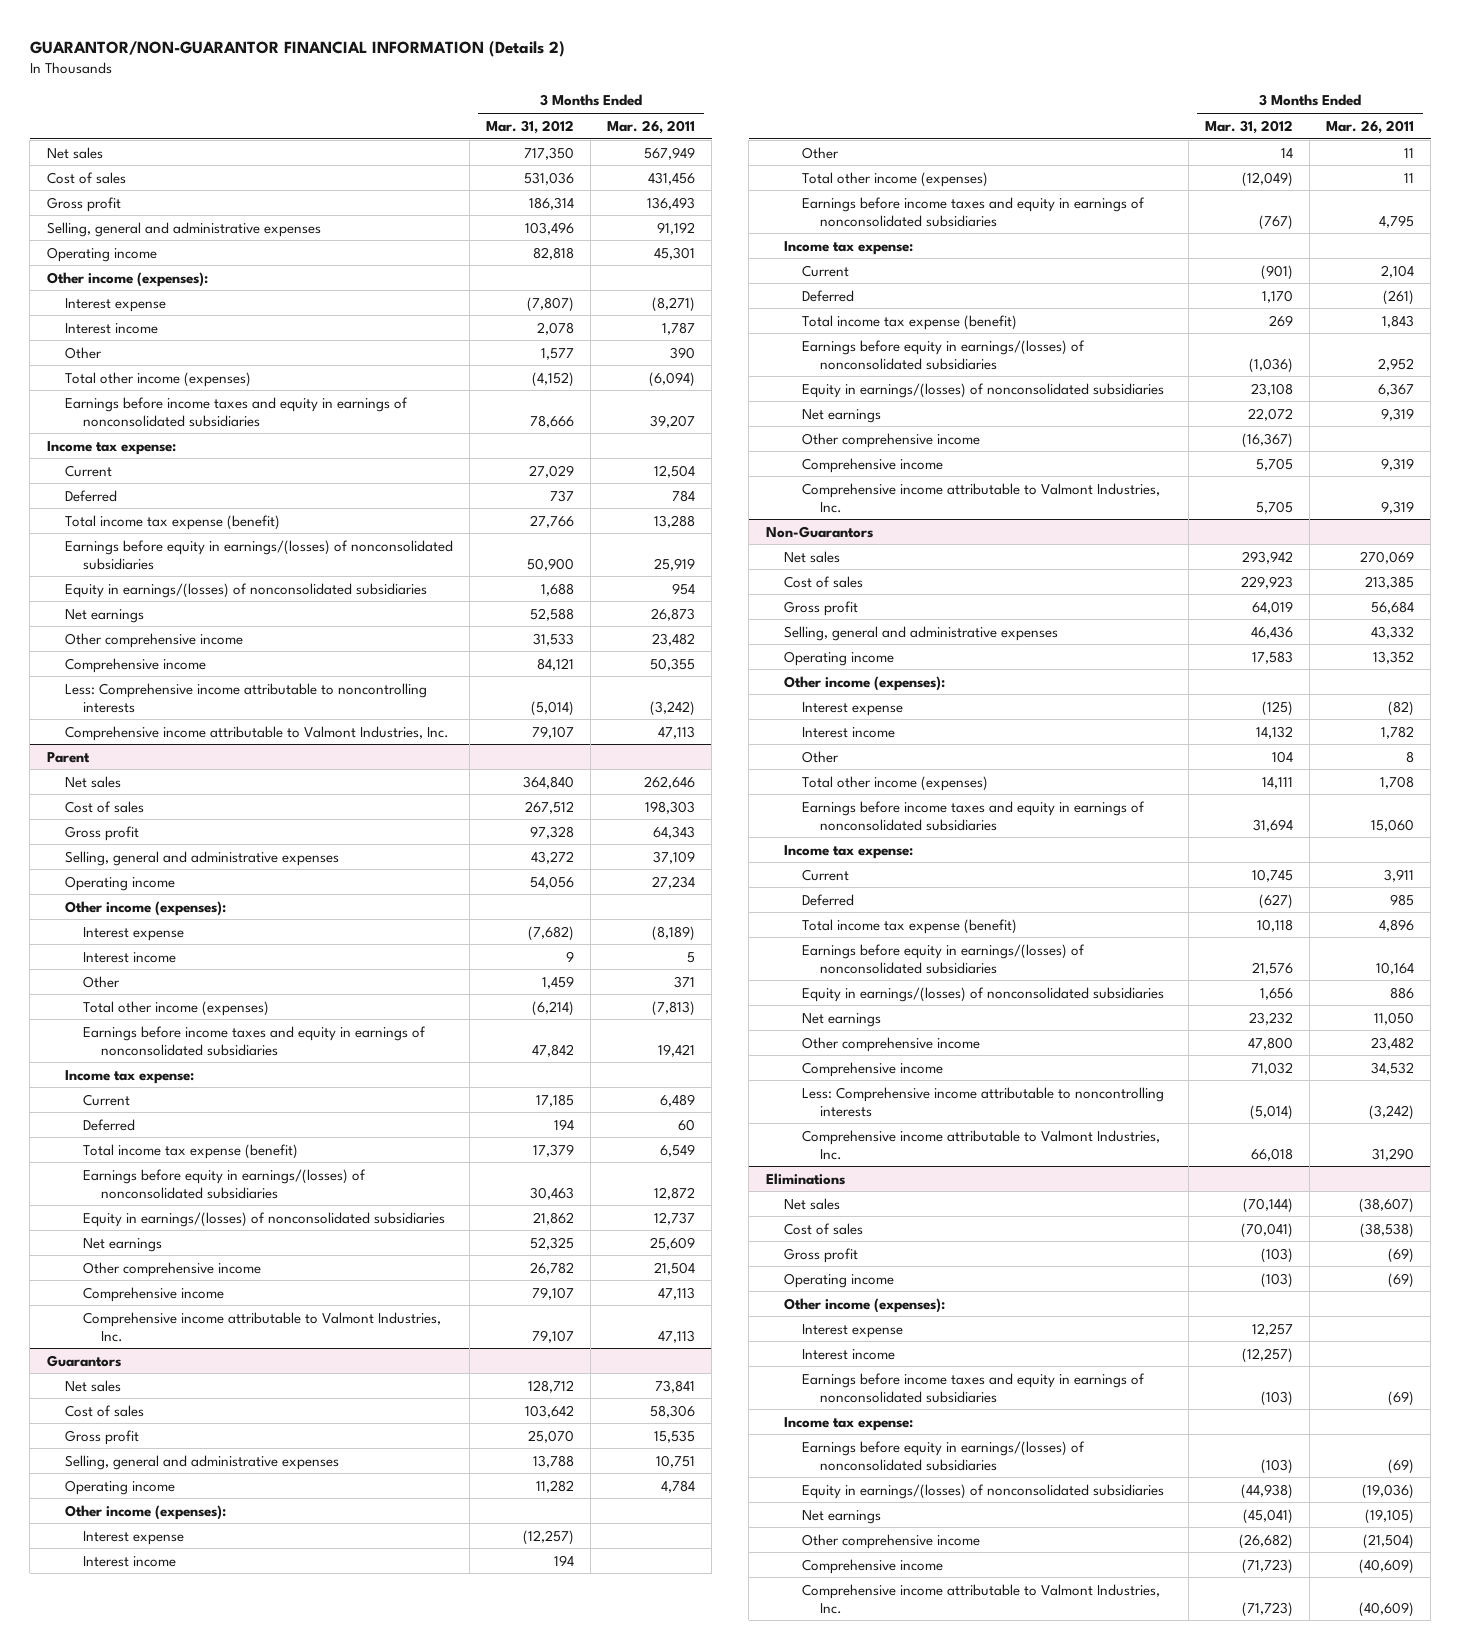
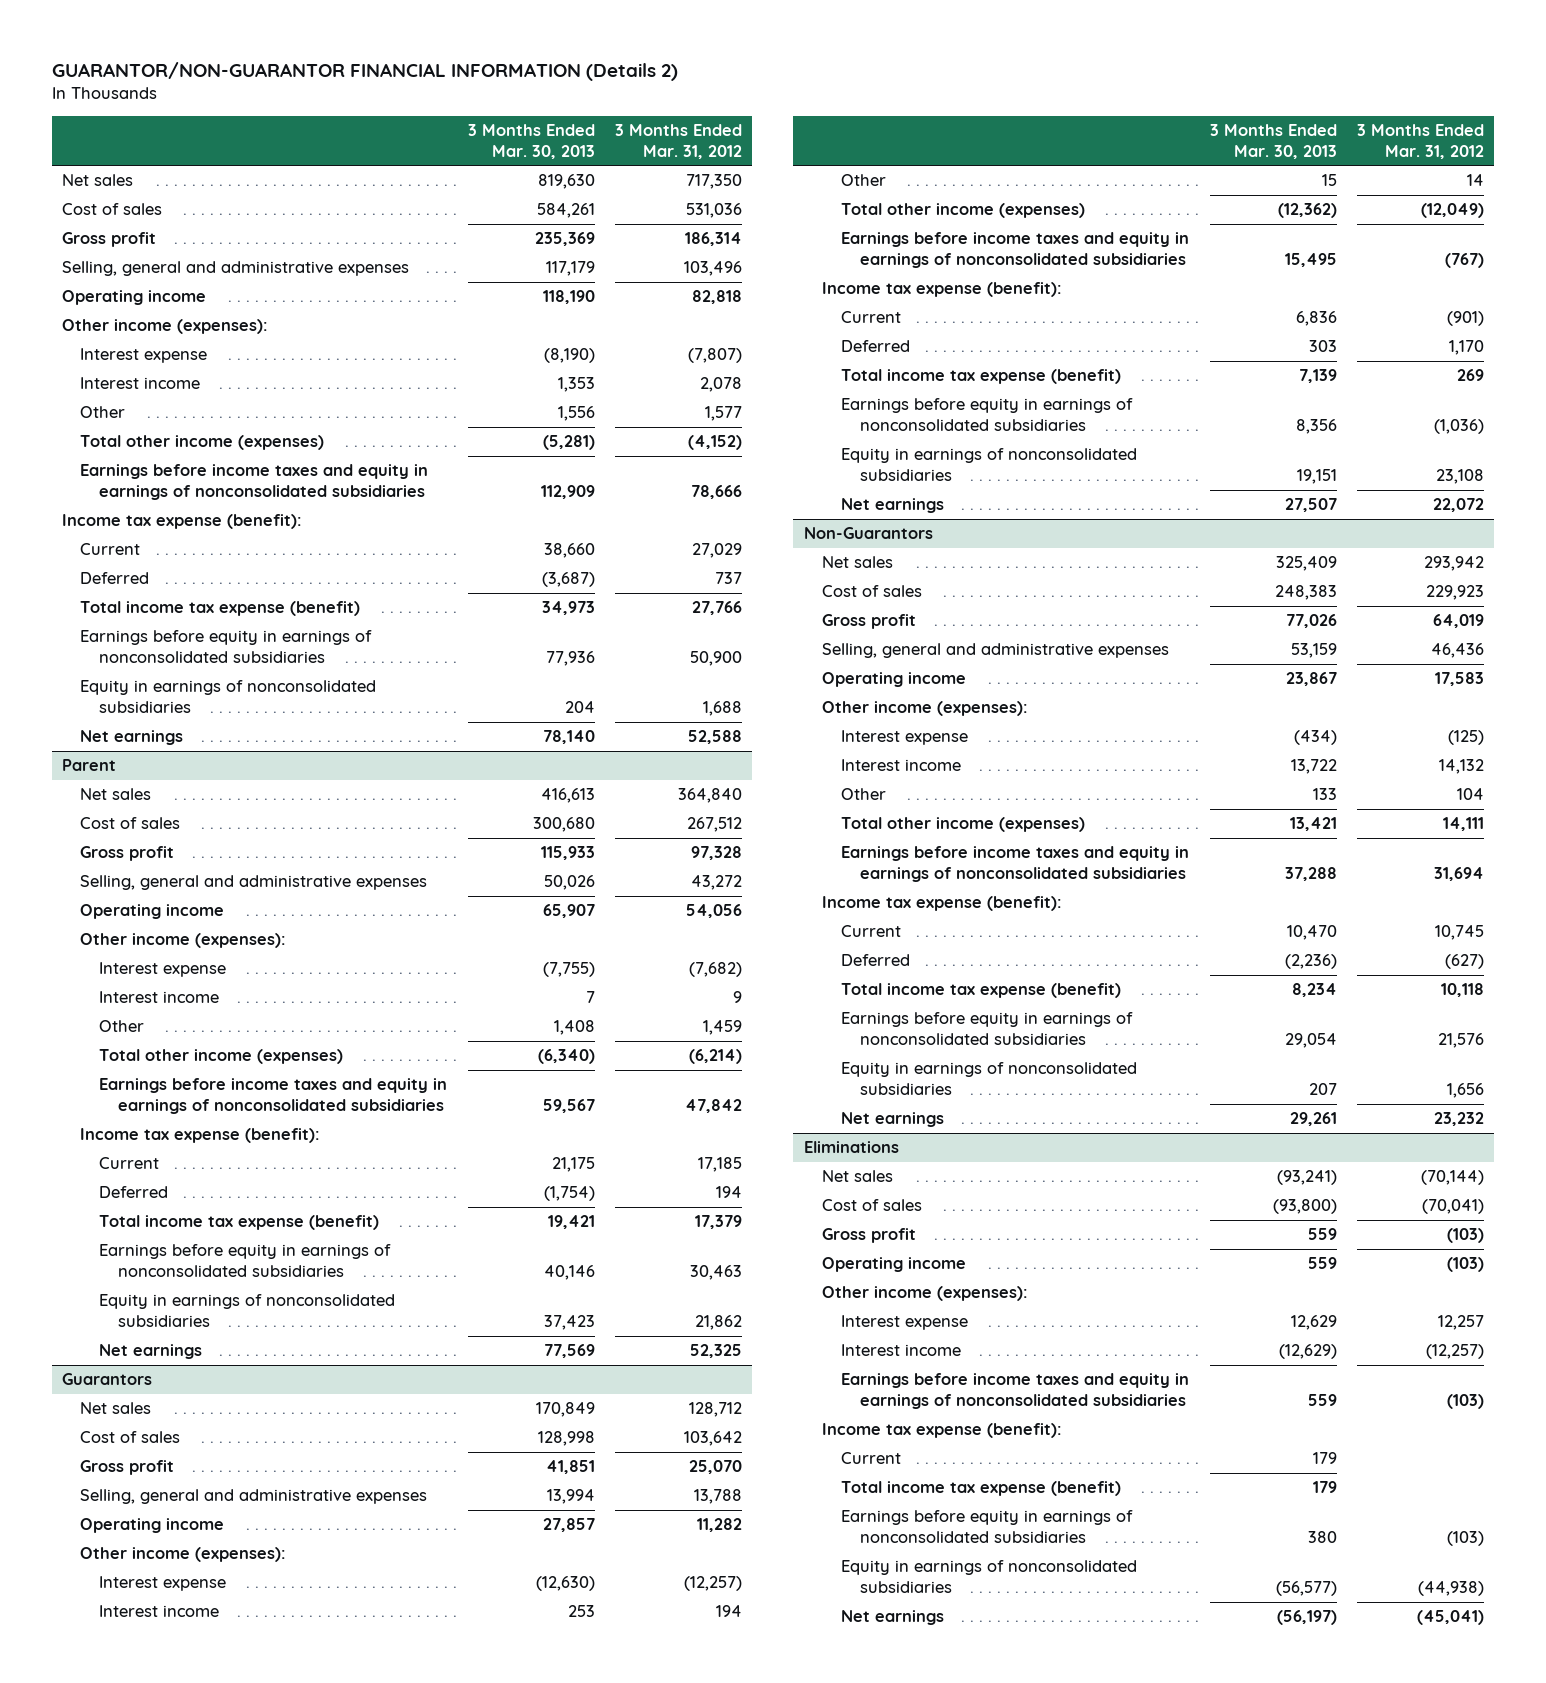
- | 3 Months Ended Mar. 31, 2012 | 3 Months Ended Mar. 26, 2011
+ | 3 Months Ended Mar. 30, 2013 | 3 Months Ended Mar. 31, 2012
- Income tax expense:
+ Income tax expense (benefit):
- Earnings before equity in earnings/(losses) of nonconsolidated subsidiaries | 50,900 | 25,919
- Equity in earnings/(losses) of nonconsolidated subsidiaries | 1,688 | 954
+ Earnings before equity in earnings of nonconsolidated subsidiaries | 77,936 | 50,900
+ Equity in earnings of nonconsolidated subsidiaries | 204 | 1,688
- Other comprehensive income | 31,533 | 23,482
- Comprehensive income | 84,121 | 50,355
- Less: Comprehensive income attributable to noncontrolling interests | (5,014) | (3,242)
- Comprehensive income attributable to Valmont Industries, Inc. | 79,107 | 47,113
@ Parent
- Income tax expense:
+ Income tax expense (benefit):
- Earnings before equity in earnings/(losses) of nonconsolidated subsidiaries | 30,463 | 12,872
- Equity in earnings/(losses) of nonconsolidated subsidiaries | 21,862 | 12,737
+ Earnings before equity in earnings of nonconsolidated subsidiaries | 40,146 | 30,463
+ Equity in earnings of nonconsolidated subsidiaries | 37,423 | 21,862
- Other comprehensive income | 26,782 | 21,504
- Comprehensive income | 79,107 | 47,113
- Comprehensive income attributable to Valmont Industries, Inc. | 79,107 | 47,113
@ Guarantors
- Income tax expense:
+ Income tax expense (benefit):
- Earnings before equity in earnings/(losses) of nonconsolidated subsidiaries | (1,036) | 2,952
- Equity in earnings/(losses) of nonconsolidated subsidiaries | 23,108 | 6,367
+ Earnings before equity in earnings of nonconsolidated subsidiaries | 8,356 | (1,036)
+ Equity in earnings of nonconsolidated subsidiaries | 19,151 | 23,108
- Other comprehensive income | (16,367) |
- Comprehensive income | 5,705 | 9,319
- Comprehensive income attributable to Valmont Industries, Inc. | 5,705 | 9,319
@ Non-Guarantors
- Income tax expense:
+ Income tax expense (benefit):
- Earnings before equity in earnings/(losses) of nonconsolidated subsidiaries | 21,576 | 10,164
- Equity in earnings/(losses) of nonconsolidated subsidiaries | 1,656 | 886
+ Earnings before equity in earnings of nonconsolidated subsidiaries | 29,054 | 21,576
+ Equity in earnings of nonconsolidated subsidiaries | 207 | 1,656
- Other comprehensive income | 47,800 | 23,482
- Comprehensive income | 71,032 | 34,532
- Less: Comprehensive income attributable to noncontrolling interests | (5,014) | (3,242)
- Comprehensive income attributable to Valmont Industries, Inc. | 66,018 | 31,290
@ Eliminations
- Income tax expense:
- Earnings before equity in earnings/(losses) of nonconsolidated subsidiaries | (103) | (69)
- Equity in earnings/(losses) of nonconsolidated subsidiaries | (44,938) | (19,036)
+ Income tax expense (benefit):
+ Current | 179 |
+ Total income tax expense (benefit) | 179 |
+ Earnings before equity in earnings of nonconsolidated subsidiaries | 380 | (103)
+ Equity in earnings of nonconsolidated subsidiaries | (56,577) | (44,938)
- Other comprehensive income | (26,682) | (21,504)
- Comprehensive income | (71,723) | (40,609)
- Comprehensive income attributable to Valmont Industries, Inc. | (71,723) | (40,609)

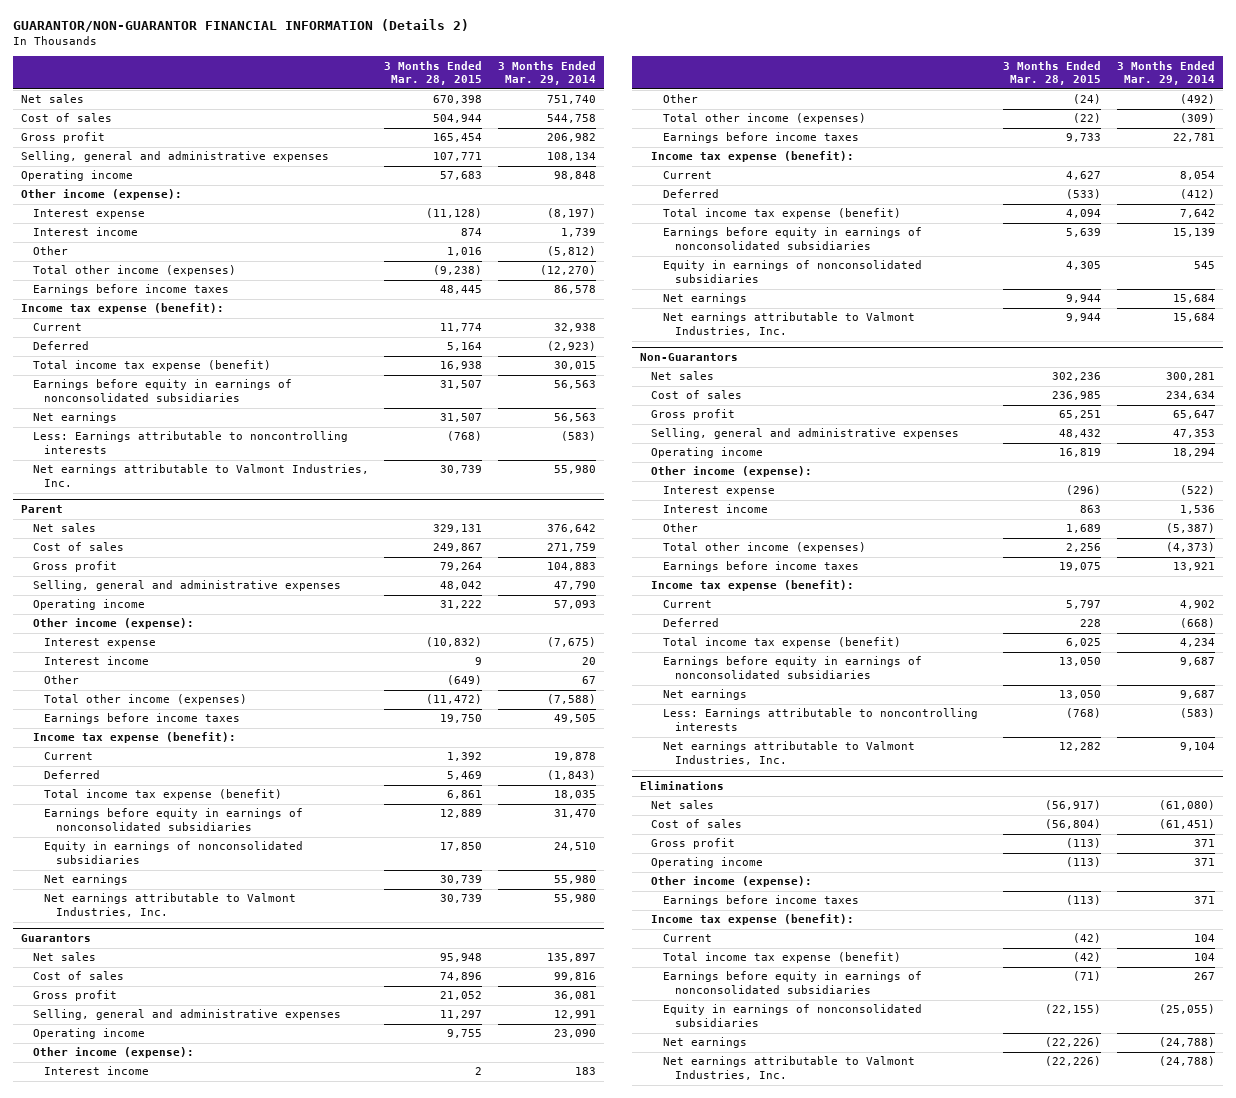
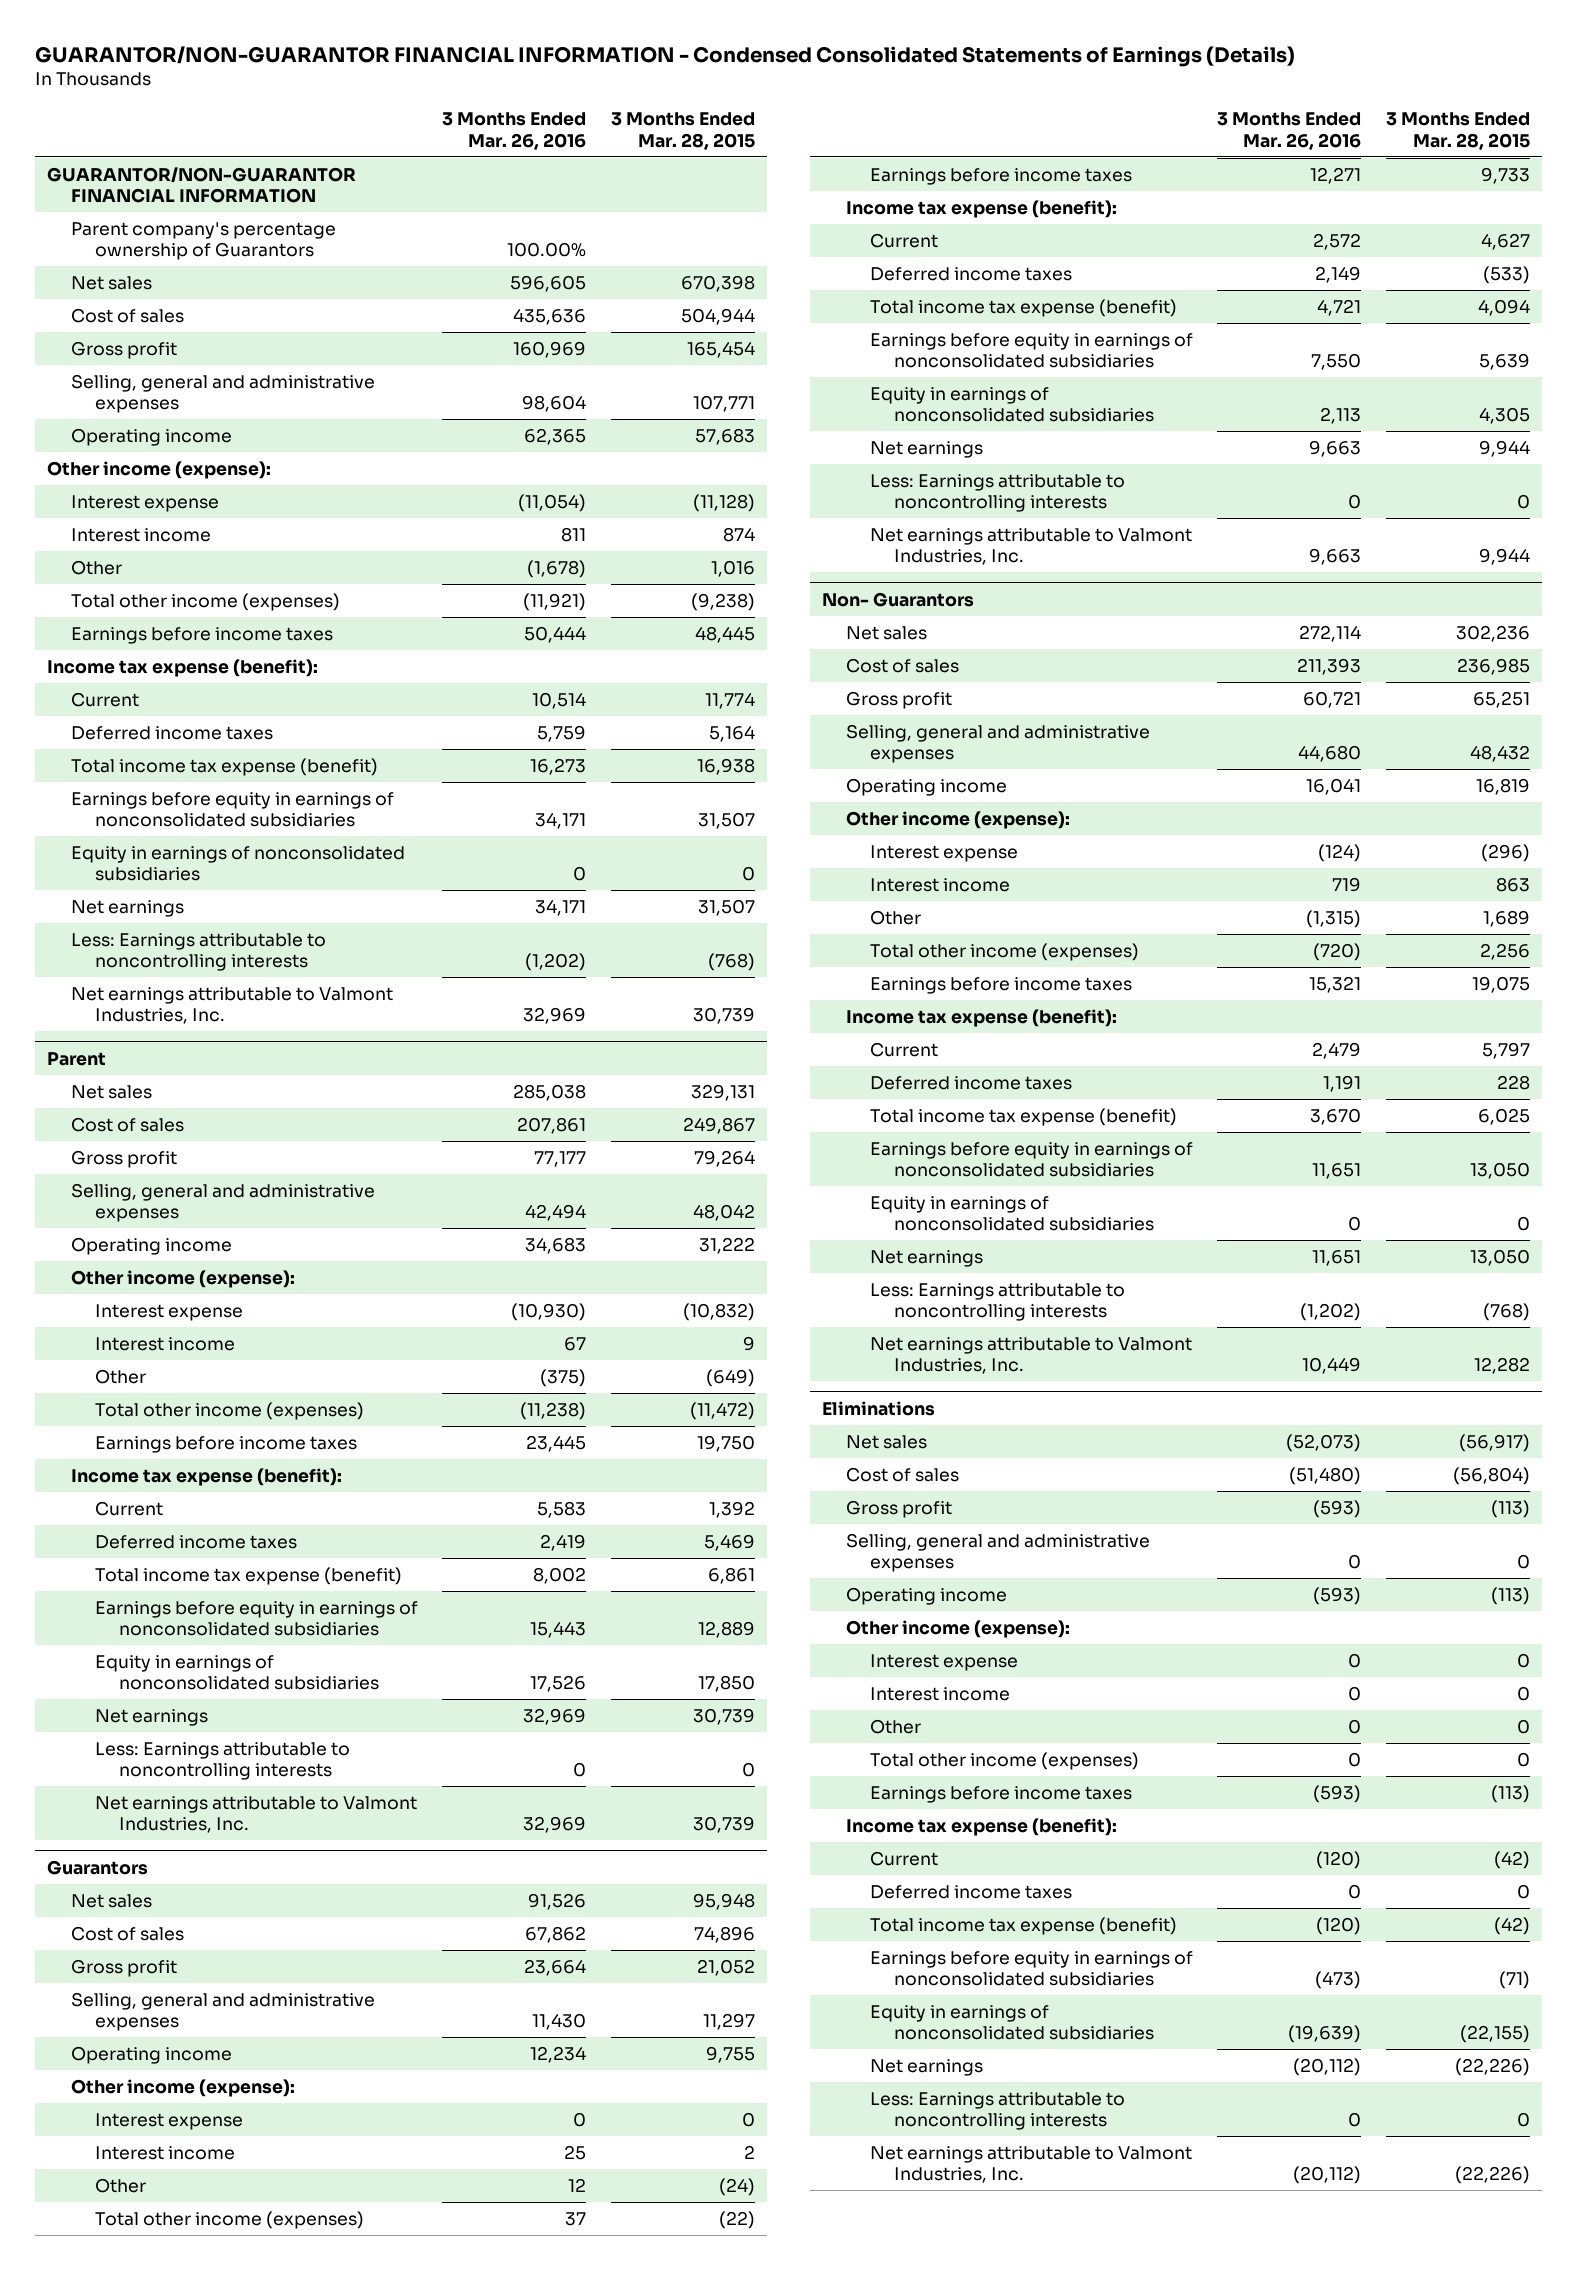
- GUARANTOR/NON-GUARANTOR FINANCIAL INFORMATION (Details 2)
+ GUARANTOR/NON-GUARANTOR FINANCIAL INFORMATION - Condensed Consolidated Statements of Earnings (Details)
- | 3 Months Ended Mar. 28, 2015 | 3 Months Ended Mar. 29, 2014
+ | 3 Months Ended Mar. 26, 2016 | 3 Months Ended Mar. 28, 2015
+ GUARANTOR/NON-GUARANTOR FINANCIAL INFORMATION
+ Parent company's percentage ownership of Guarantors | 100.00% |
- Deferred | 5,164 | (2,923)
+ Deferred income taxes | 5,759 | 5,164
+ Equity in earnings of nonconsolidated subsidiaries | 0 | 0
@ Parent
- Deferred | 5,469 | (1,843)
+ Deferred income taxes | 2,419 | 5,469
+ Less: Earnings attributable to noncontrolling interests | 0 | 0
@ Guarantors
+ Interest expense | 0 | 0
- Deferred | (533) | (412)
+ Deferred income taxes | 2,149 | (533)
+ Less: Earnings attributable to noncontrolling interests | 0 | 0
- Non-Guarantors
+ Non- Guarantors
- Deferred | 228 | (668)
+ Deferred income taxes | 1,191 | 228
+ Equity in earnings of nonconsolidated subsidiaries | 0 | 0
@ Eliminations
+ Selling, general and administrative expenses | 0 | 0
+ Interest expense | 0 | 0
+ Interest income | 0 | 0
+ Other | 0 | 0
+ Total other income (expenses) | 0 | 0
+ Deferred income taxes | 0 | 0
+ Less: Earnings attributable to noncontrolling interests | 0 | 0

